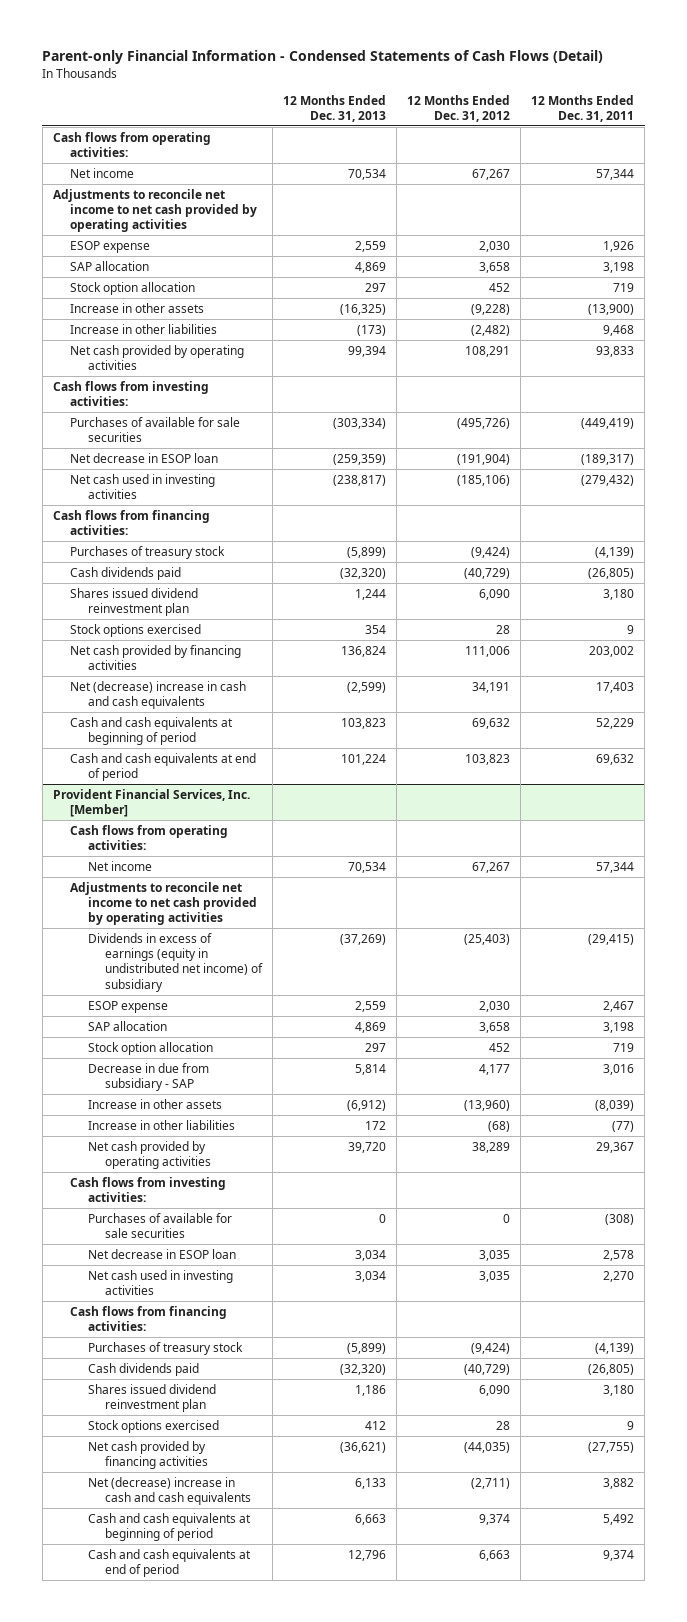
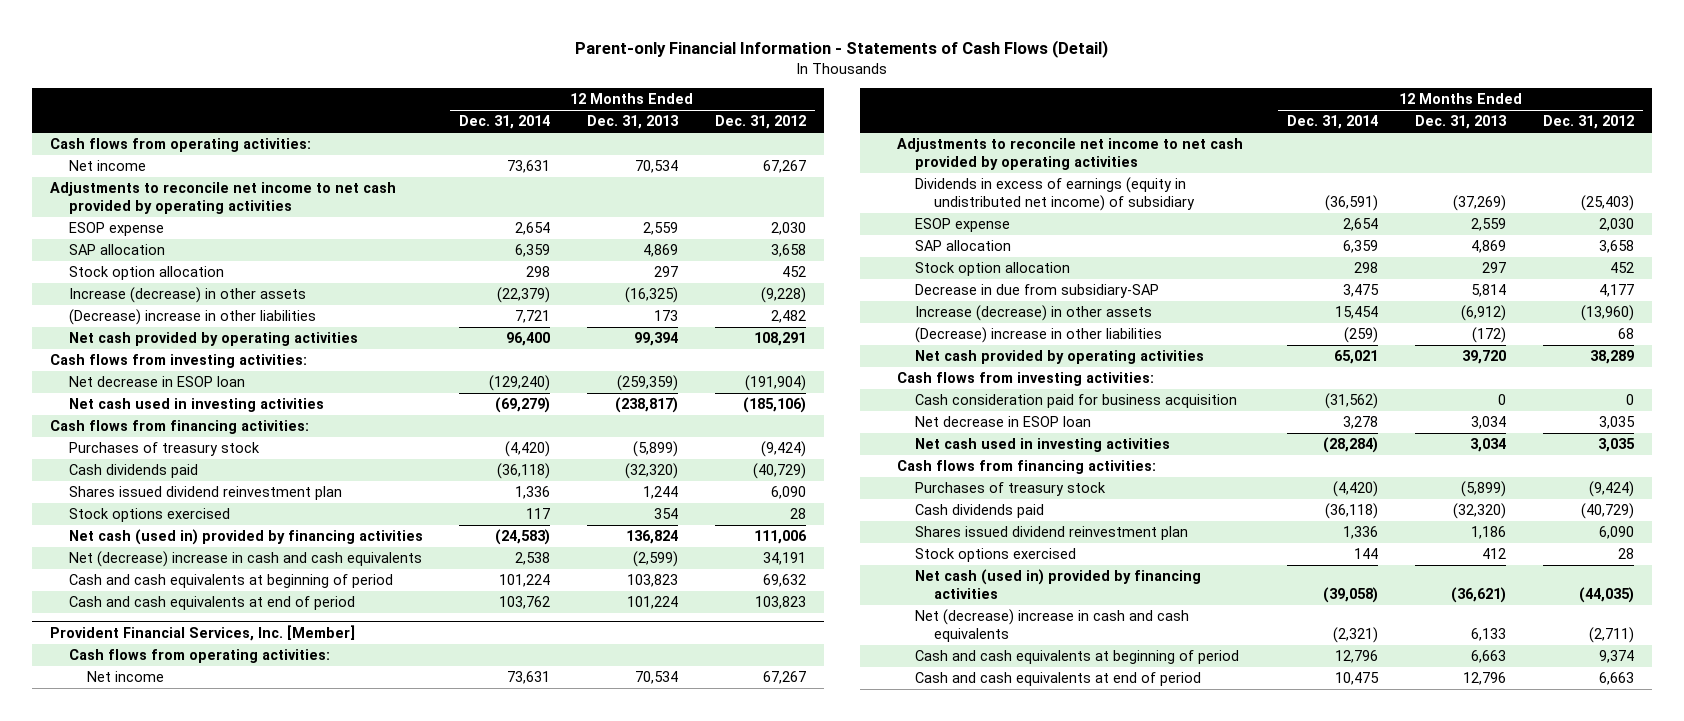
- Parent-only Financial Information - Condensed Statements of Cash Flows (Detail)
+ Parent-only Financial Information - Statements of Cash Flows (Detail)
- | 12 Months Ended Dec. 31, 2013 | 12 Months Ended Dec. 31, 2012 | 12 Months Ended Dec. 31, 2011
+ | 12 Months Ended Dec. 31, 2014 | 12 Months Ended Dec. 31, 2013 | 12 Months Ended Dec. 31, 2012
- Increase in other assets | (16,325) | (9,228) | (13,900)
- Increase in other liabilities | (173) | (2,482) | 9,468
+ Increase (decrease) in other assets | (22,379) | (16,325) | (9,228)
+ (Decrease) increase in other liabilities | 7,721 | 173 | 2,482
- Purchases of available for sale securities | (303,334) | (495,726) | (449,419)
- Net cash provided by financing activities | 136,824 | 111,006 | 203,002
+ Net cash (used in) provided by financing activities | (24,583) | 136,824 | 111,006
@ Provident Financial Services, Inc. [Member]
- Decrease in due from subsidiary - SAP | 5,814 | 4,177 | 3,016
- Increase in other assets | (6,912) | (13,960) | (8,039)
- Increase in other liabilities | 172 | (68) | (77)
+ Decrease in due from subsidiary-SAP | 3,475 | 5,814 | 4,177
+ Increase (decrease) in other assets | 15,454 | (6,912) | (13,960)
+ (Decrease) increase in other liabilities | (259) | (172) | 68
- Purchases of available for sale securities | 0 | 0 | (308)
+ Cash consideration paid for business acquisition | (31,562) | 0 | 0
- Net cash provided by financing activities | (36,621) | (44,035) | (27,755)
+ Net cash (used in) provided by financing activities | (39,058) | (36,621) | (44,035)

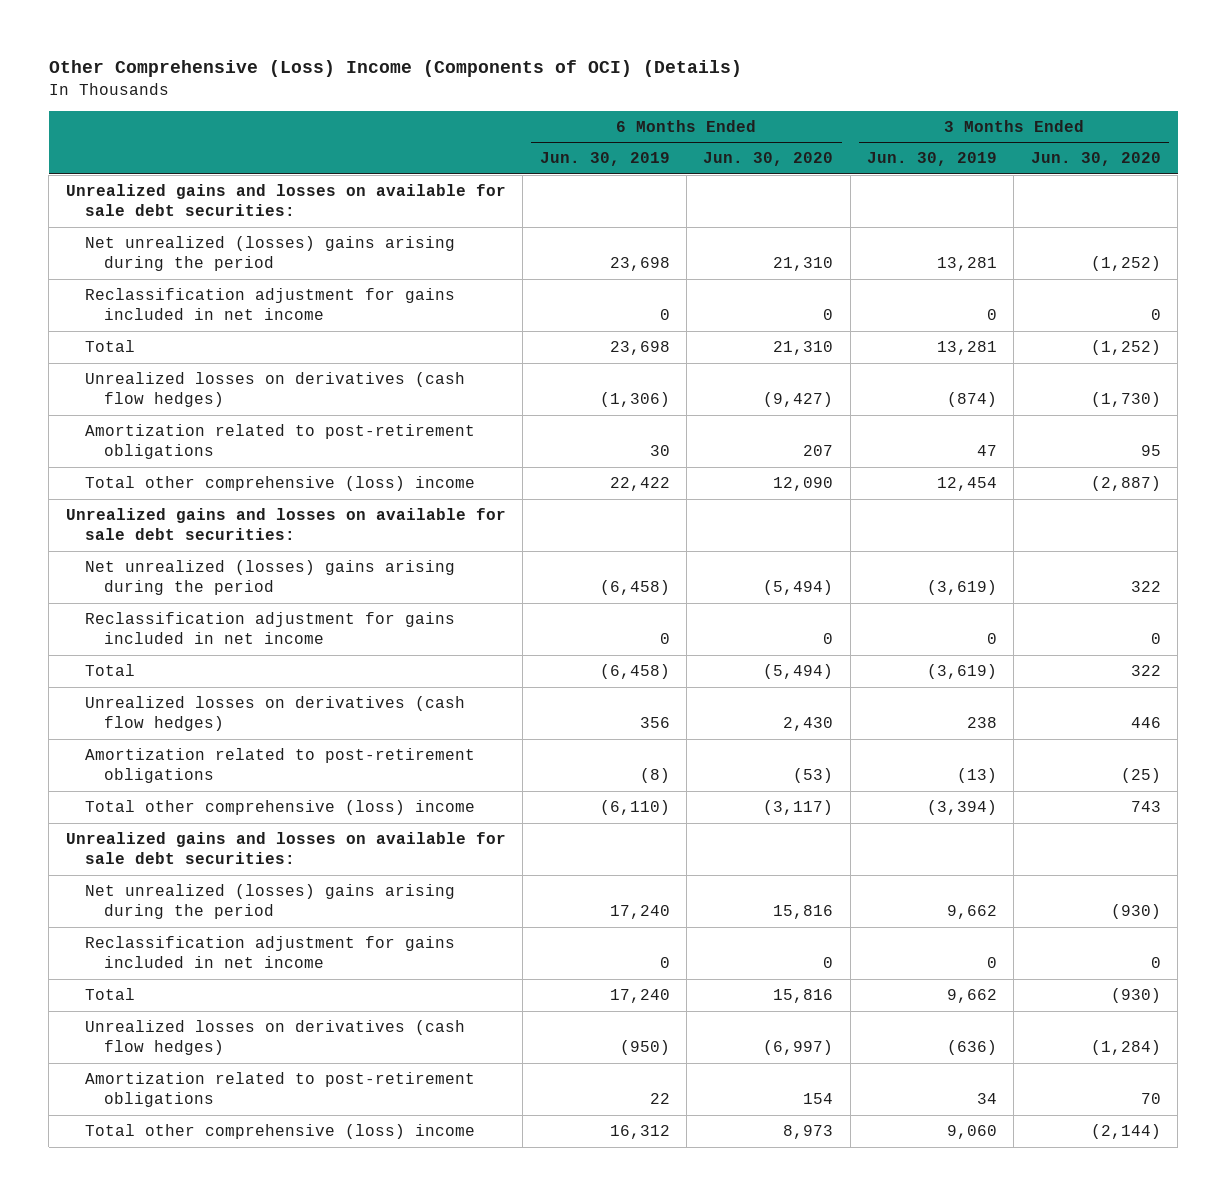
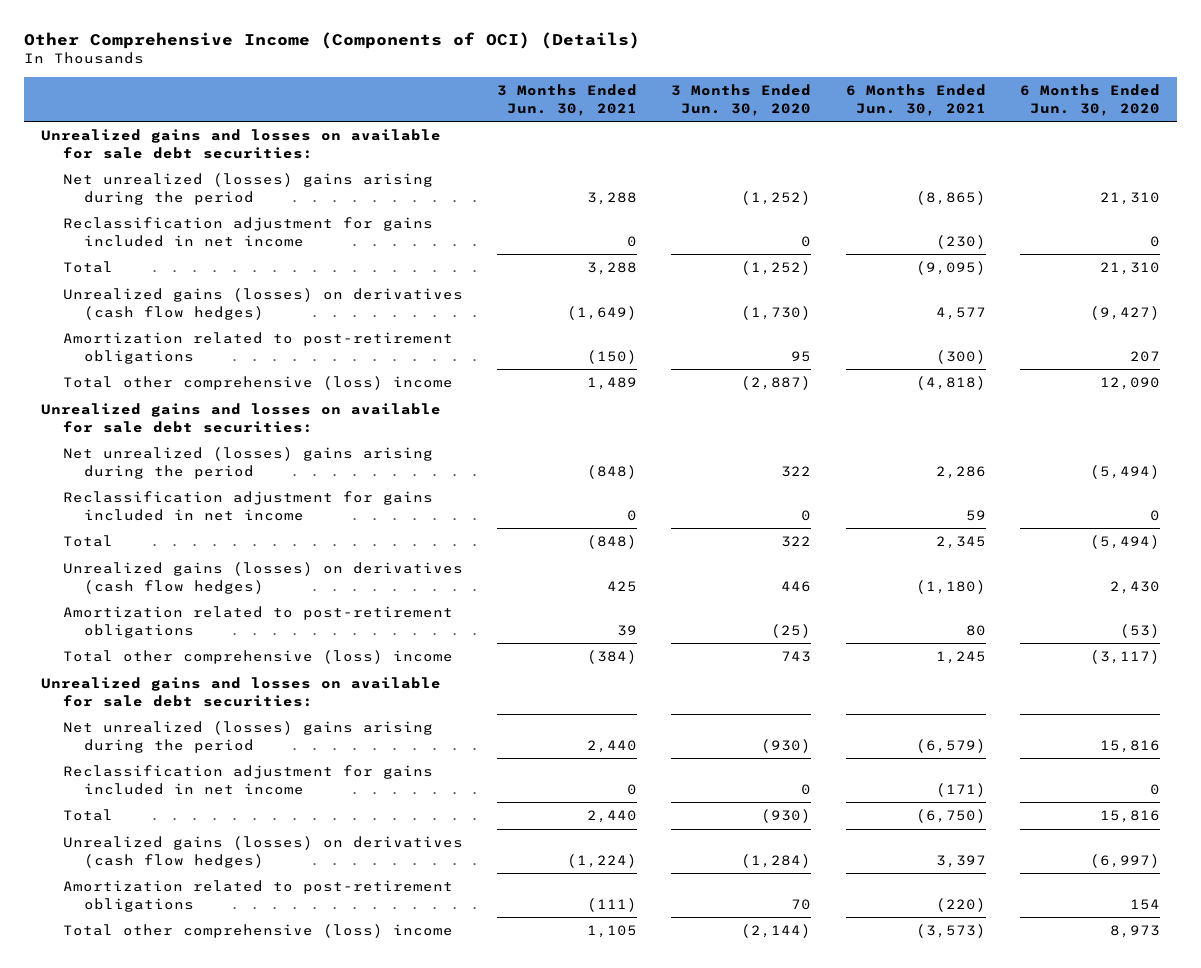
- Other Comprehensive (Loss) Income (Components of OCI) (Details)
+ Other Comprehensive Income (Components of OCI) (Details)
- | 6 Months Ended Jun. 30, 2019 | 6 Months Ended Jun. 30, 2020 | 3 Months Ended Jun. 30, 2019 | 3 Months Ended Jun. 30, 2020
+ | 3 Months Ended Jun. 30, 2021 | 3 Months Ended Jun. 30, 2020 | 6 Months Ended Jun. 30, 2021 | 6 Months Ended Jun. 30, 2020
- Unrealized losses on derivatives (cash flow hedges) | (1,306) | (9,427) | (874) | (1,730)
+ Unrealized gains (losses) on derivatives (cash flow hedges) | (1,649) | (1,730) | 4,577 | (9,427)
- Unrealized losses on derivatives (cash flow hedges) | 356 | 2,430 | 238 | 446
+ Unrealized gains (losses) on derivatives (cash flow hedges) | 425 | 446 | (1,180) | 2,430
- Unrealized losses on derivatives (cash flow hedges) | (950) | (6,997) | (636) | (1,284)
+ Unrealized gains (losses) on derivatives (cash flow hedges) | (1,224) | (1,284) | 3,397 | (6,997)

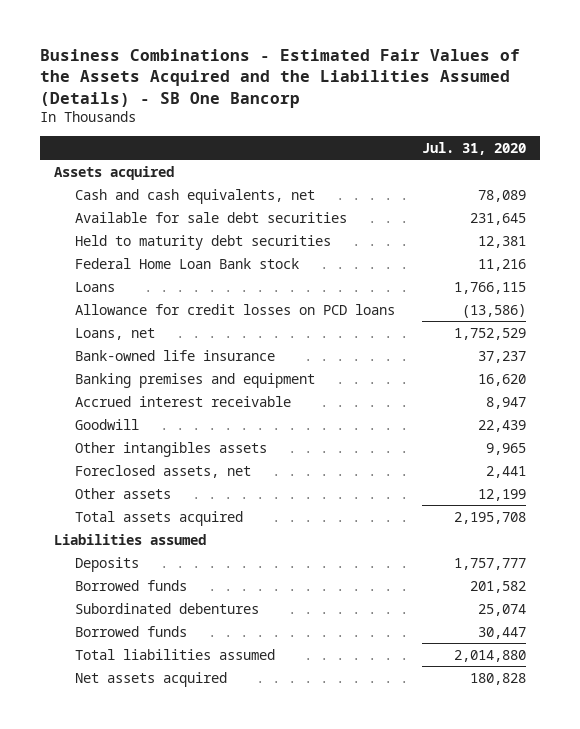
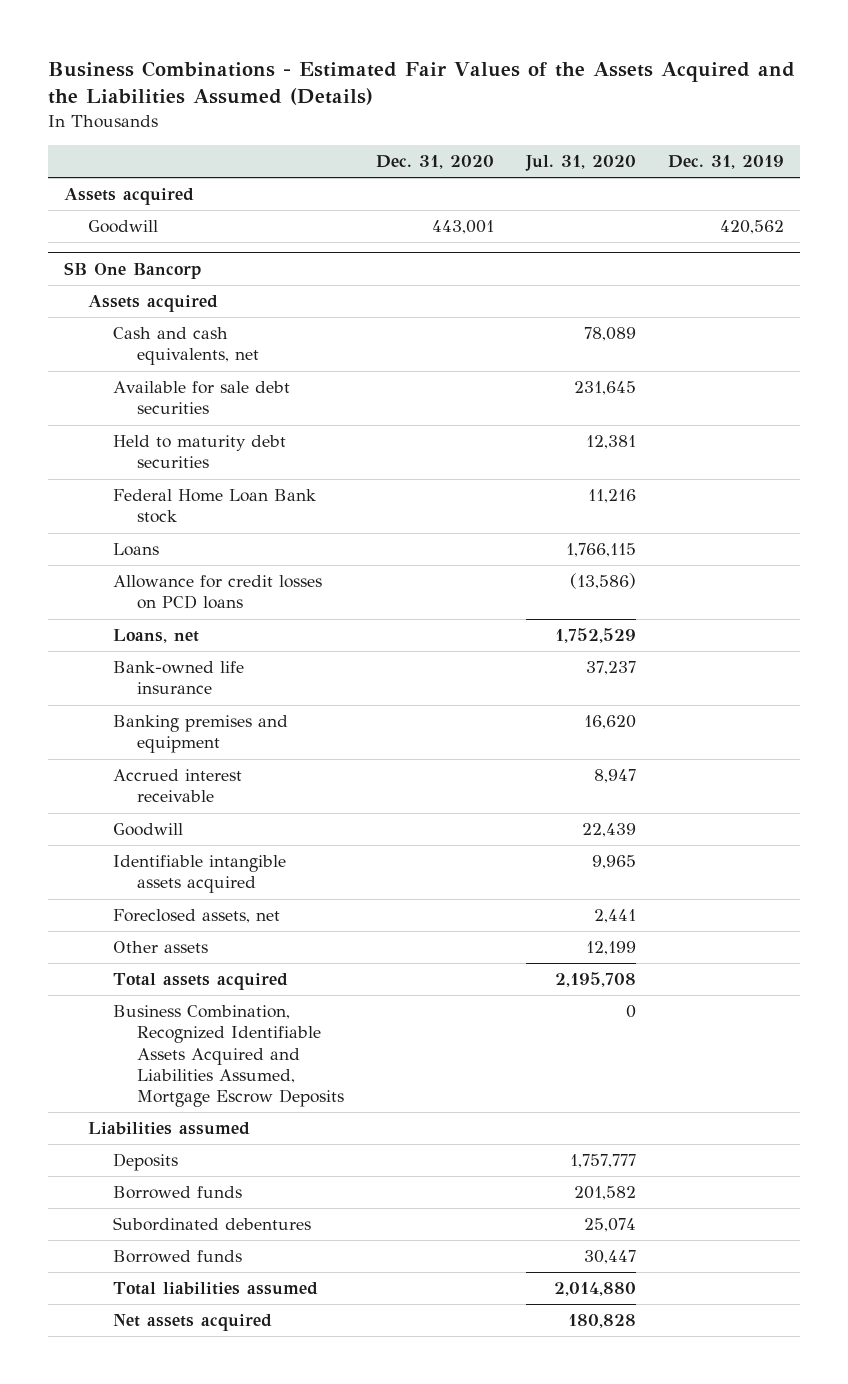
- Business Combinations - Estimated Fair Values of the Assets Acquired and the Liabilities Assumed (Details) - SB One Bancorp
+ Business Combinations - Estimated Fair Values of the Assets Acquired and the Liabilities Assumed (Details)
- | Jul. 31, 2020
+ | Dec. 31, 2020 | Jul. 31, 2020 | Dec. 31, 2019
+ Goodwill | 443,001 | | 420,562
+ SB One Bancorp
+ Assets acquired
- Other intangibles assets | 9,965
+ Identifiable intangible assets acquired | | 9,965 |
+ Business Combination, Recognized Identifiable Assets Acquired and Liabilities Assumed, Mortgage Escrow Deposits | | 0 |

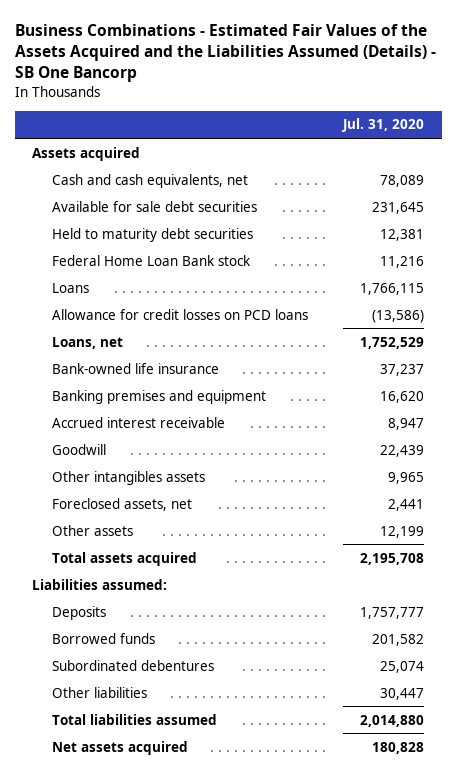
- Business Combinations - Estimated Fair Values of the Assets Acquired and the Liabilities Assumed (Details)
+ Business Combinations - Estimated Fair Values of the Assets Acquired and the Liabilities Assumed (Details) - SB One Bancorp
- | Dec. 31, 2020 | Jul. 31, 2020 | Dec. 31, 2019
+ | Jul. 31, 2020
- Goodwill | 443,001 | | 420,562
- SB One Bancorp
- Assets acquired
- Identifiable intangible assets acquired | | 9,965 |
+ Other intangibles assets | 9,965
- Business Combination, Recognized Identifiable Assets Acquired and Liabilities Assumed, Mortgage Escrow Deposits | | 0 |
- Liabilities assumed
+ Liabilities assumed:
- Borrowed funds | | 30,447 |
+ Other liabilities | 30,447

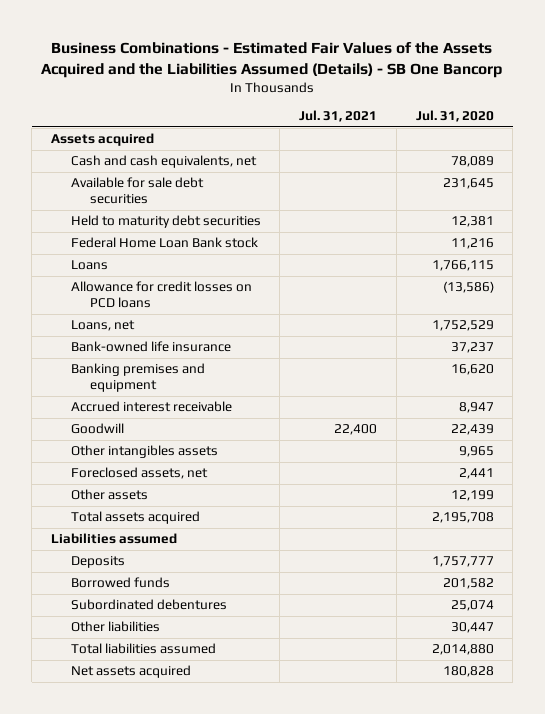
- | Jul. 31, 2020
+ | Jul. 31, 2021 | Jul. 31, 2020
- Liabilities assumed:
+ Liabilities assumed

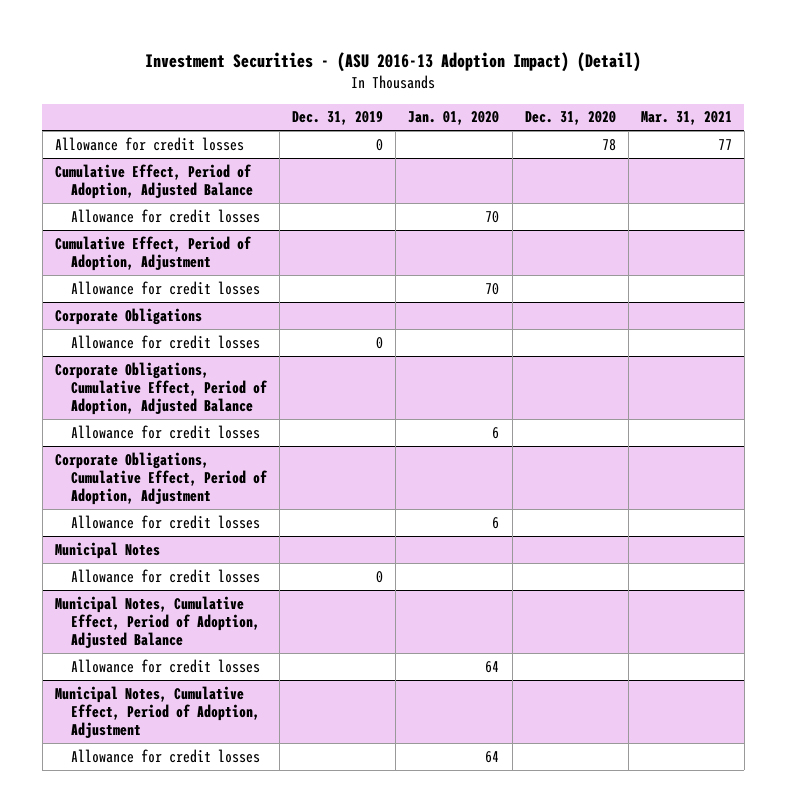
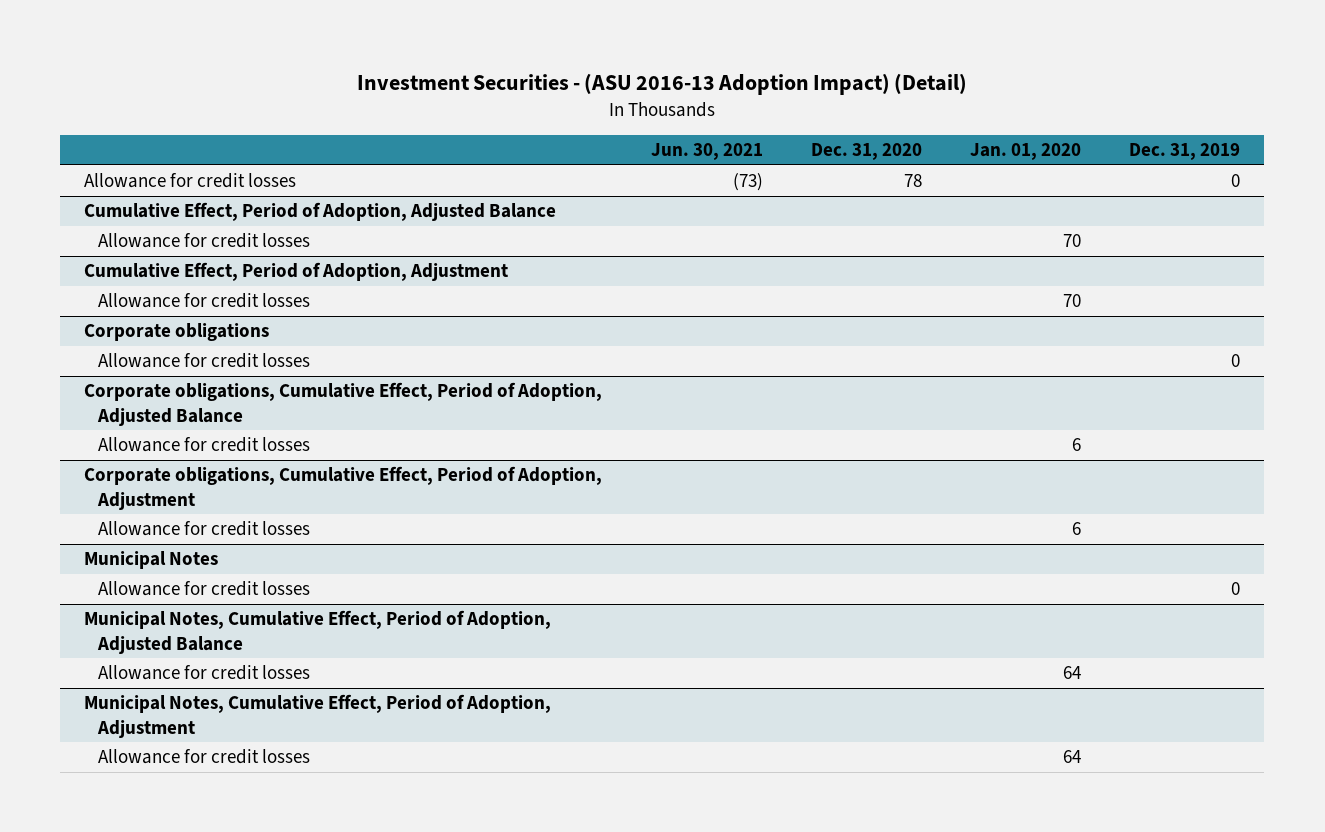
- | Dec. 31, 2019 | Jan. 01, 2020 | Dec. 31, 2020 | Mar. 31, 2021
+ | Jun. 30, 2021 | Dec. 31, 2020 | Jan. 01, 2020 | Dec. 31, 2019
- Corporate Obligations
+ Corporate obligations
- Corporate Obligations, Cumulative Effect, Period of Adoption, Adjusted Balance
+ Corporate obligations, Cumulative Effect, Period of Adoption, Adjusted Balance
- Corporate Obligations, Cumulative Effect, Period of Adoption, Adjustment
+ Corporate obligations, Cumulative Effect, Period of Adoption, Adjustment

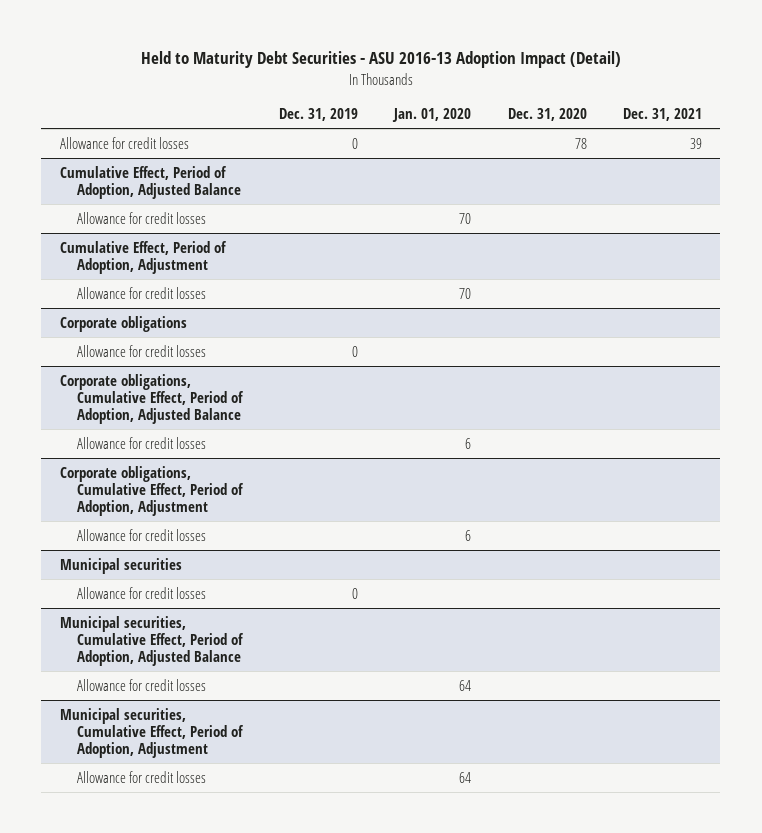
- Investment Securities - (ASU 2016-13 Adoption Impact) (Detail)
+ Held to Maturity Debt Securities - ASU 2016-13 Adoption Impact (Detail)
- | Jun. 30, 2021 | Dec. 31, 2020 | Jan. 01, 2020 | Dec. 31, 2019
+ | Dec. 31, 2019 | Jan. 01, 2020 | Dec. 31, 2020 | Dec. 31, 2021
- Municipal Notes
+ Municipal securities
- Municipal Notes, Cumulative Effect, Period of Adoption, Adjusted Balance
+ Municipal securities, Cumulative Effect, Period of Adoption, Adjusted Balance
- Municipal Notes, Cumulative Effect, Period of Adoption, Adjustment
+ Municipal securities, Cumulative Effect, Period of Adoption, Adjustment

